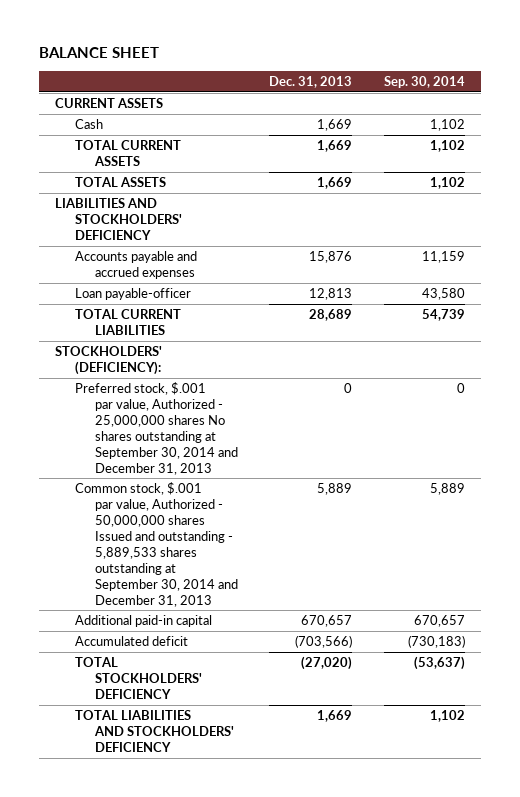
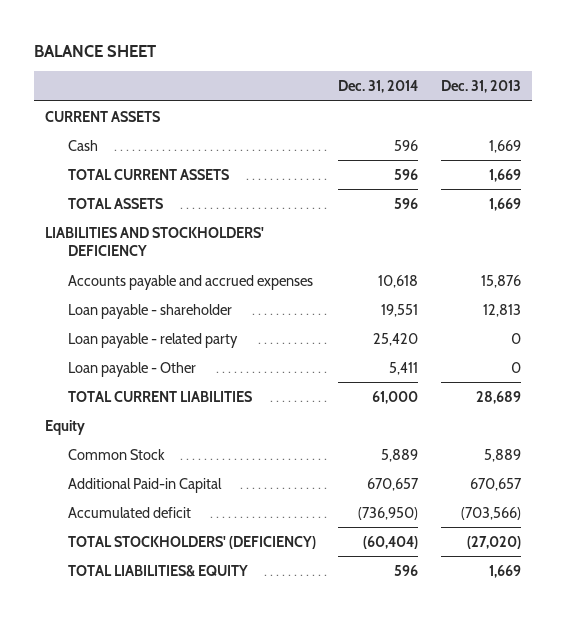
- | Dec. 31, 2013 | Sep. 30, 2014
+ | Dec. 31, 2014 | Dec. 31, 2013
- Loan payable-officer | 12,813 | 43,580
+ Loan payable - shareholder | 19,551 | 12,813
+ Loan payable - related party | 25,420 | 0
+ Loan payable - Other | 5,411 | 0
- STOCKHOLDERS' (DEFICIENCY):
- Preferred stock, $.001 par value, Authorized - 25,000,000 shares No shares outstanding at September 30, 2014 and December 31, 2013 | 0 | 0
- Common stock, $.001 par value, Authorized - 50,000,000 shares Issued and outstanding - 5,889,533 shares outstanding at September 30, 2014 and December 31, 2013 | 5,889 | 5,889
- Additional paid-in capital | 670,657 | 670,657
+ Equity
+ Common Stock | 5,889 | 5,889
+ Additional Paid-in Capital | 670,657 | 670,657
- TOTAL STOCKHOLDERS' DEFICIENCY | (27,020) | (53,637)
- TOTAL LIABILITIES AND STOCKHOLDERS' DEFICIENCY | 1,669 | 1,102
+ TOTAL STOCKHOLDERS' (DEFICIENCY) | (60,404) | (27,020)
+ TOTAL LIABILITIES& EQUITY | 596 | 1,669

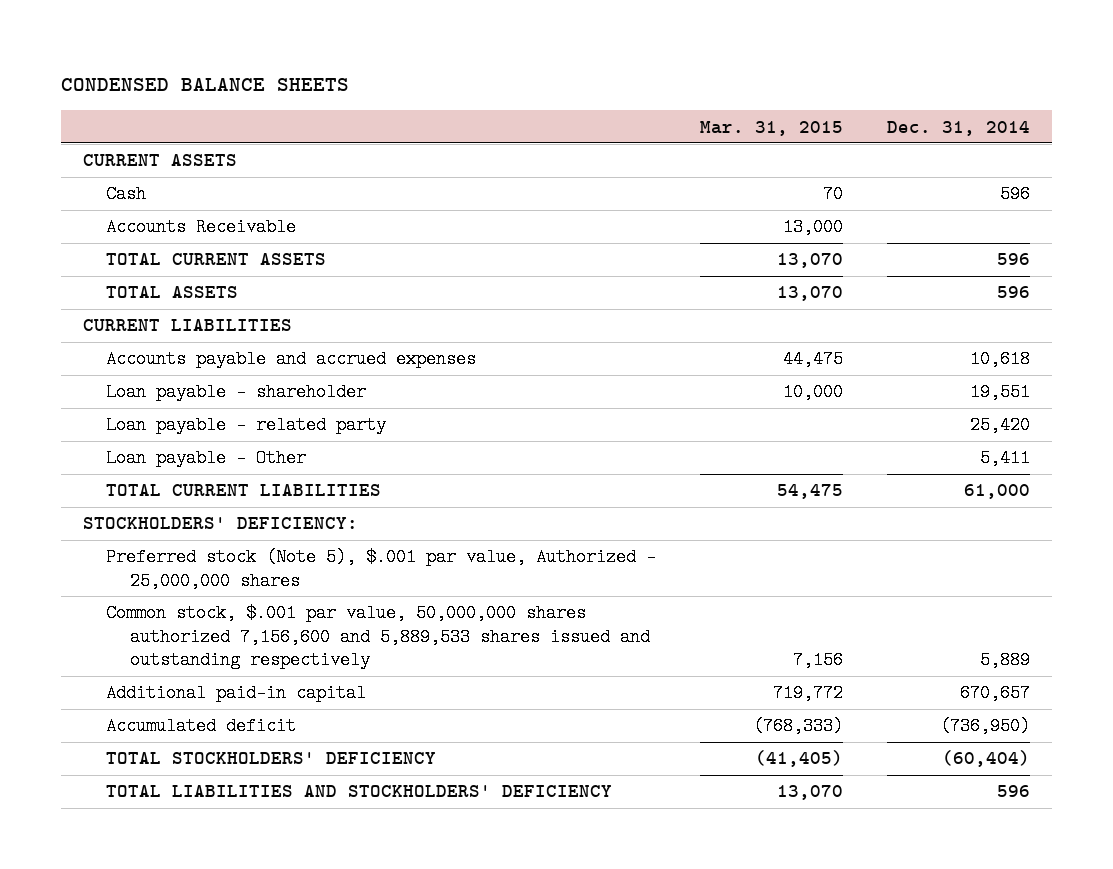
- BALANCE SHEET
+ CONDENSED BALANCE SHEETS
- | Dec. 31, 2014 | Dec. 31, 2013
+ | Mar. 31, 2015 | Dec. 31, 2014
+ Accounts Receivable | 13,000 |
- LIABILITIES AND STOCKHOLDERS' DEFICIENCY
+ CURRENT LIABILITIES
- Equity
- Common Stock | 5,889 | 5,889
- Additional Paid-in Capital | 670,657 | 670,657
+ STOCKHOLDERS' DEFICIENCY:
+ Preferred stock (Note 5), $.001 par value, Authorized - 25,000,000 shares
+ Common stock, $.001 par value, 50,000,000 shares authorized 7,156,600 and 5,889,533 shares issued and outstanding respectively | 7,156 | 5,889
+ Additional paid-in capital | 719,772 | 670,657
- TOTAL STOCKHOLDERS' (DEFICIENCY) | (60,404) | (27,020)
- TOTAL LIABILITIES& EQUITY | 596 | 1,669
+ TOTAL STOCKHOLDERS' DEFICIENCY | (41,405) | (60,404)
+ TOTAL LIABILITIES AND STOCKHOLDERS' DEFICIENCY | 13,070 | 596

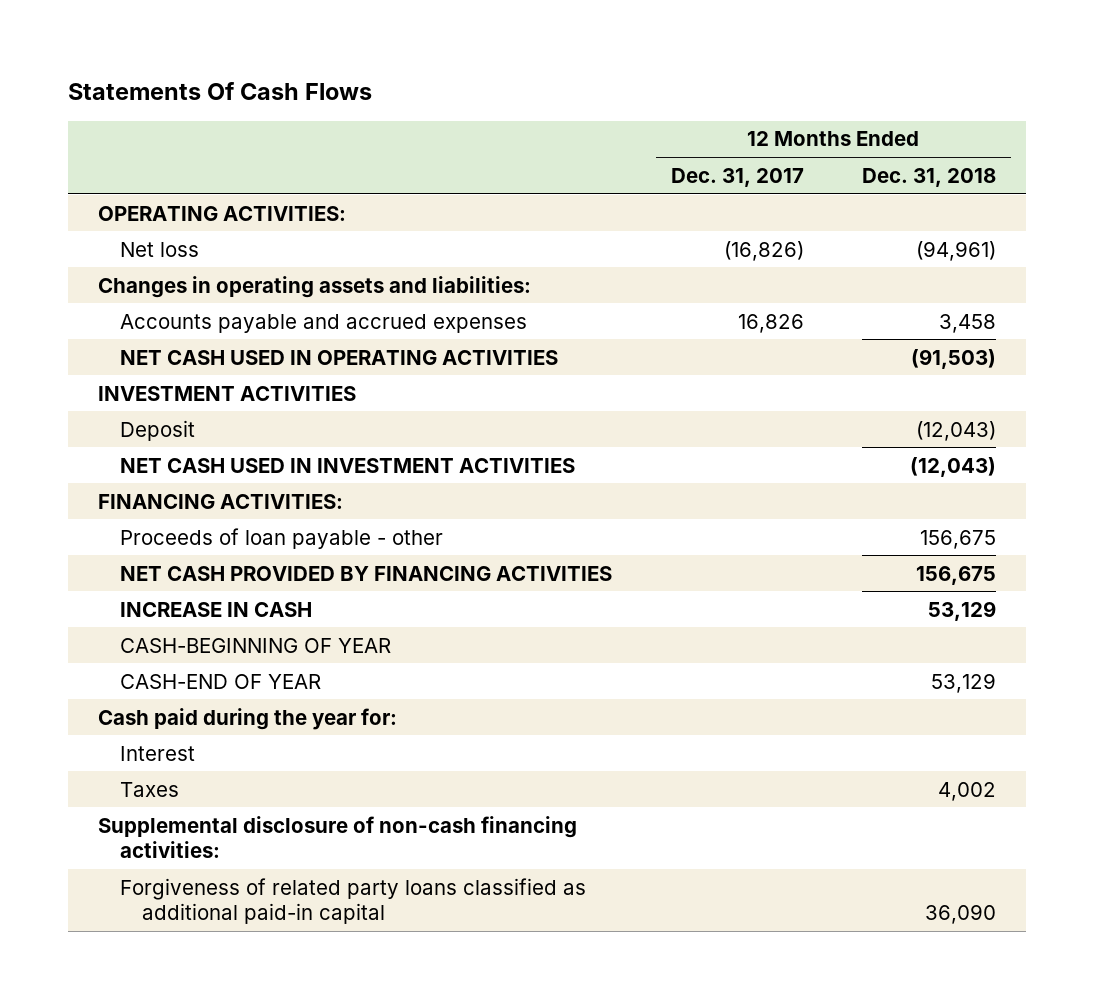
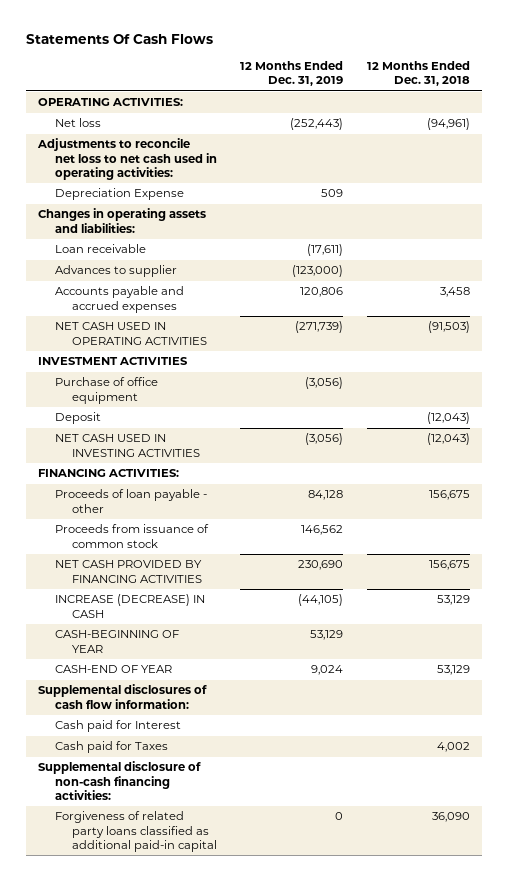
- | 12 Months Ended Dec. 31, 2017 | 12 Months Ended Dec. 31, 2018
+ | 12 Months Ended Dec. 31, 2019 | 12 Months Ended Dec. 31, 2018
+ Adjustments to reconcile net loss to net cash used in operating activities:
+ Depreciation Expense | 509 |
+ Loan receivable | (17,611) |
+ Advances to supplier | (123,000) |
+ Purchase of office equipment | (3,056) |
- NET CASH USED IN INVESTMENT ACTIVITIES | | (12,043)
+ NET CASH USED IN INVESTING ACTIVITIES | (3,056) | (12,043)
+ Proceeds from issuance of common stock | 146,562 |
- INCREASE IN CASH | | 53,129
+ INCREASE (DECREASE) IN CASH | (44,105) | 53,129
- Cash paid during the year for:
- Interest
- Taxes | | 4,002
+ Supplemental disclosures of cash flow information:
+ Cash paid for Interest
+ Cash paid for Taxes | | 4,002

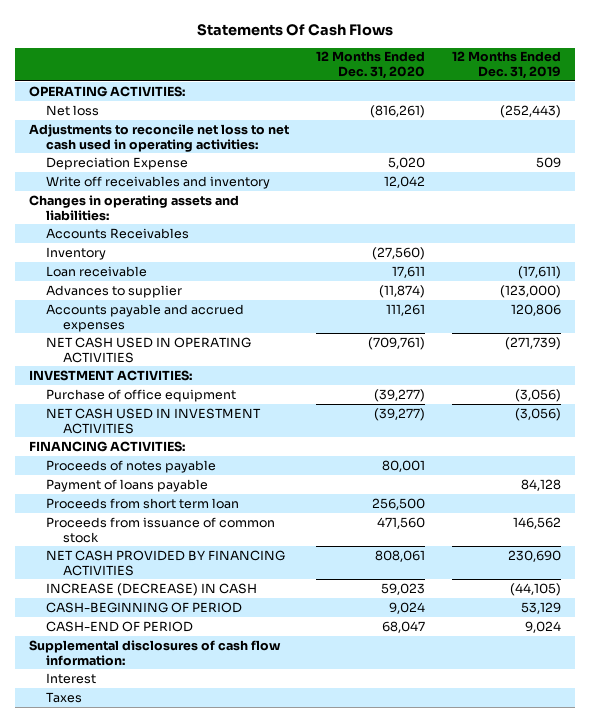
- | 12 Months Ended Dec. 31, 2019 | 12 Months Ended Dec. 31, 2018
+ | 12 Months Ended Dec. 31, 2020 | 12 Months Ended Dec. 31, 2019
+ Write off receivables and inventory | 12,042 |
+ Accounts Receivables
+ Inventory | (27,560) |
- INVESTMENT ACTIVITIES
+ INVESTMENT ACTIVITIES:
- Deposit | | (12,043)
- NET CASH USED IN INVESTING ACTIVITIES | (3,056) | (12,043)
+ NET CASH USED IN INVESTMENT ACTIVITIES | (39,277) | (3,056)
- Proceeds of loan payable - other | 84,128 | 156,675
+ Proceeds of notes payable | 80,001 |
+ Payment of loans payable | | 84,128
+ Proceeds from short term loan | 256,500 |
- CASH-BEGINNING OF YEAR | 53,129 |
- CASH-END OF YEAR | 9,024 | 53,129
+ CASH-BEGINNING OF PERIOD | 9,024 | 53,129
+ CASH-END OF PERIOD | 68,047 | 9,024
- Cash paid for Interest
- Cash paid for Taxes | | 4,002
- Supplemental disclosure of non-cash financing activities:
- Forgiveness of related party loans classified as additional paid-in capital | 0 | 36,090
+ Interest
+ Taxes

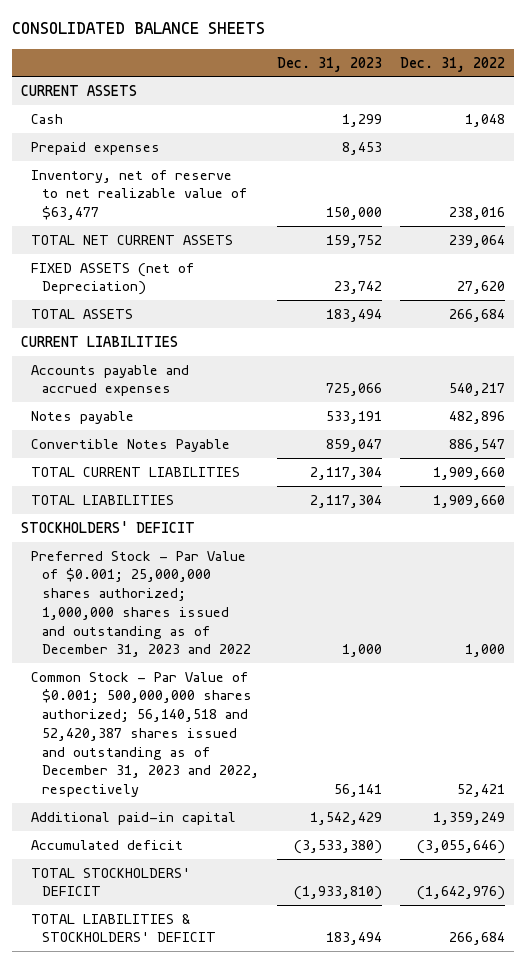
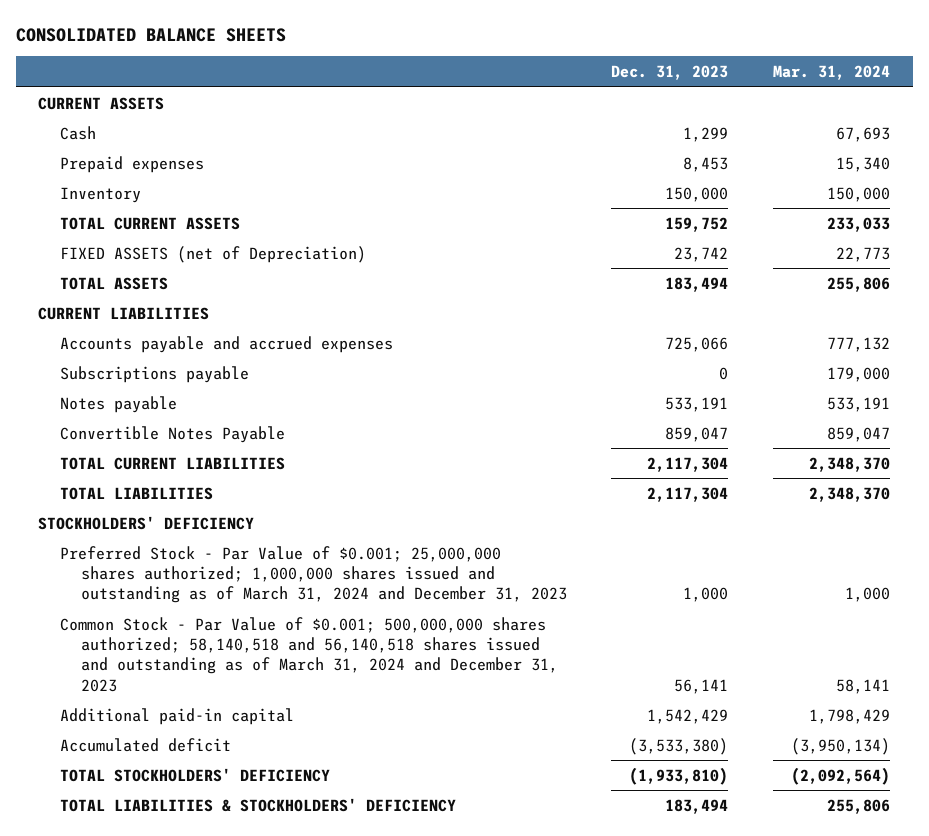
- | Dec. 31, 2023 | Dec. 31, 2022
+ | Dec. 31, 2023 | Mar. 31, 2024
- Inventory, net of reserve to net realizable value of $63,477 | 150,000 | 238,016
- TOTAL NET CURRENT ASSETS | 159,752 | 239,064
+ Inventory | 150,000 | 150,000
+ TOTAL CURRENT ASSETS | 159,752 | 233,033
+ Subscriptions payable | 0 | 179,000
- STOCKHOLDERS' DEFICIT
- Preferred Stock - Par Value of $0.001; 25,000,000 shares authorized; 1,000,000 shares issued and outstanding as of December 31, 2023 and 2022 | 1,000 | 1,000
- Common Stock - Par Value of $0.001; 500,000,000 shares authorized; 56,140,518 and 52,420,387 shares issued and outstanding as of December 31, 2023 and 2022, respectively | 56,141 | 52,421
+ STOCKHOLDERS' DEFICIENCY
+ Preferred Stock - Par Value of $0.001; 25,000,000 shares authorized; 1,000,000 shares issued and outstanding as of March 31, 2024 and December 31, 2023 | 1,000 | 1,000
+ Common Stock - Par Value of $0.001; 500,000,000 shares authorized; 58,140,518 and 56,140,518 shares issued and outstanding as of March 31, 2024 and December 31, 2023 | 56,141 | 58,141
- TOTAL STOCKHOLDERS' DEFICIT | (1,933,810) | (1,642,976)
- TOTAL LIABILITIES & STOCKHOLDERS' DEFICIT | 183,494 | 266,684
+ TOTAL STOCKHOLDERS' DEFICIENCY | (1,933,810) | (2,092,564)
+ TOTAL LIABILITIES & STOCKHOLDERS' DEFICIENCY | 183,494 | 255,806

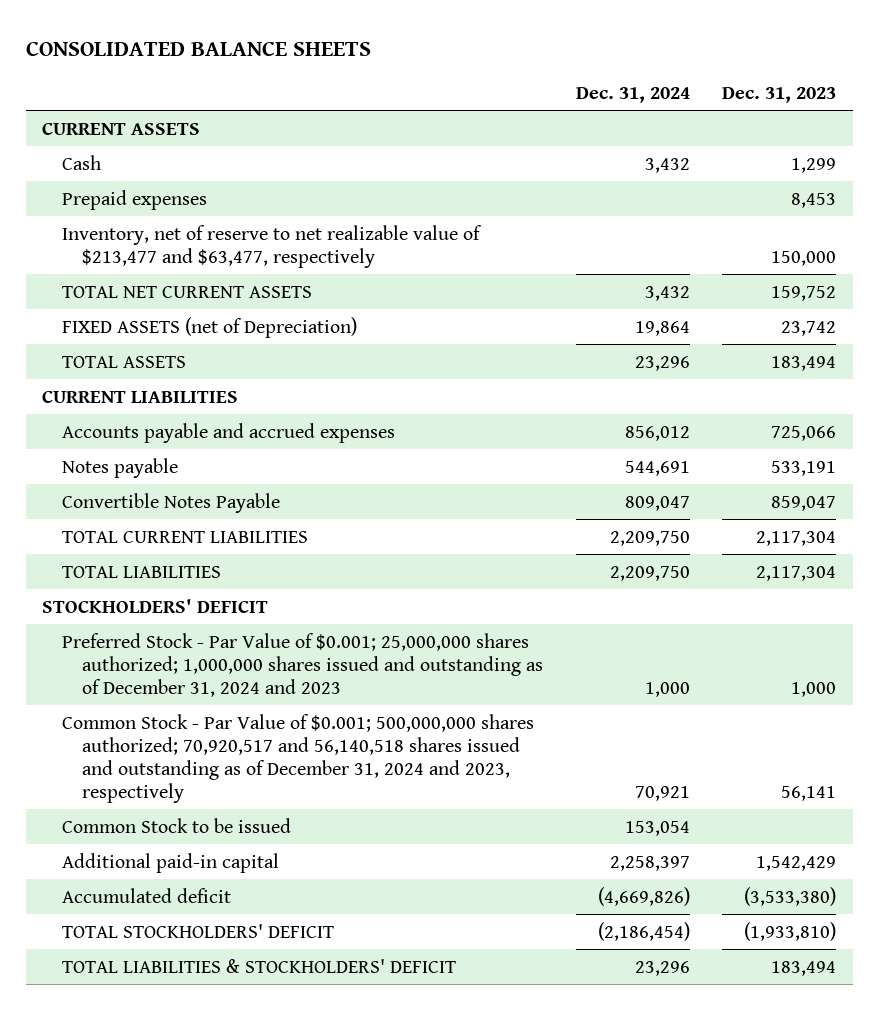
- | Dec. 31, 2023 | Mar. 31, 2024
+ | Dec. 31, 2024 | Dec. 31, 2023
- Inventory | 150,000 | 150,000
- TOTAL CURRENT ASSETS | 159,752 | 233,033
+ Inventory, net of reserve to net realizable value of $213,477 and $63,477, respectively | | 150,000
+ TOTAL NET CURRENT ASSETS | 3,432 | 159,752
- Subscriptions payable | 0 | 179,000
- STOCKHOLDERS' DEFICIENCY
- Preferred Stock - Par Value of $0.001; 25,000,000 shares authorized; 1,000,000 shares issued and outstanding as of March 31, 2024 and December 31, 2023 | 1,000 | 1,000
- Common Stock - Par Value of $0.001; 500,000,000 shares authorized; 58,140,518 and 56,140,518 shares issued and outstanding as of March 31, 2024 and December 31, 2023 | 56,141 | 58,141
+ STOCKHOLDERS' DEFICIT
+ Preferred Stock - Par Value of $0.001; 25,000,000 shares authorized; 1,000,000 shares issued and outstanding as of December 31, 2024 and 2023 | 1,000 | 1,000
+ Common Stock - Par Value of $0.001; 500,000,000 shares authorized; 70,920,517 and 56,140,518 shares issued and outstanding as of December 31, 2024 and 2023, respectively | 70,921 | 56,141
+ Common Stock to be issued | 153,054 |
- TOTAL STOCKHOLDERS' DEFICIENCY | (1,933,810) | (2,092,564)
- TOTAL LIABILITIES & STOCKHOLDERS' DEFICIENCY | 183,494 | 255,806
+ TOTAL STOCKHOLDERS' DEFICIT | (2,186,454) | (1,933,810)
+ TOTAL LIABILITIES & STOCKHOLDERS' DEFICIT | 23,296 | 183,494

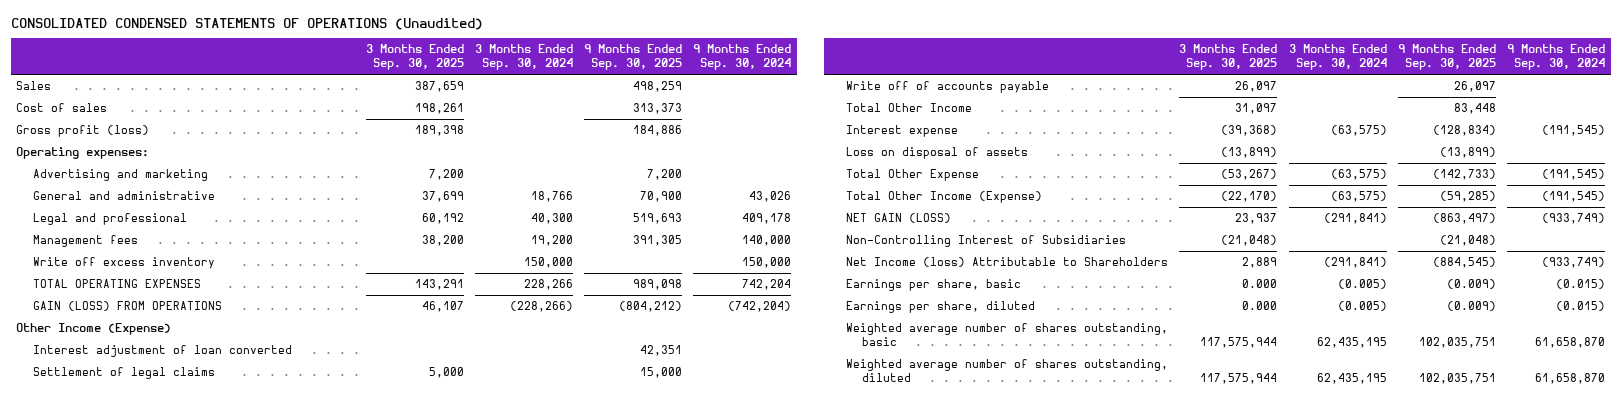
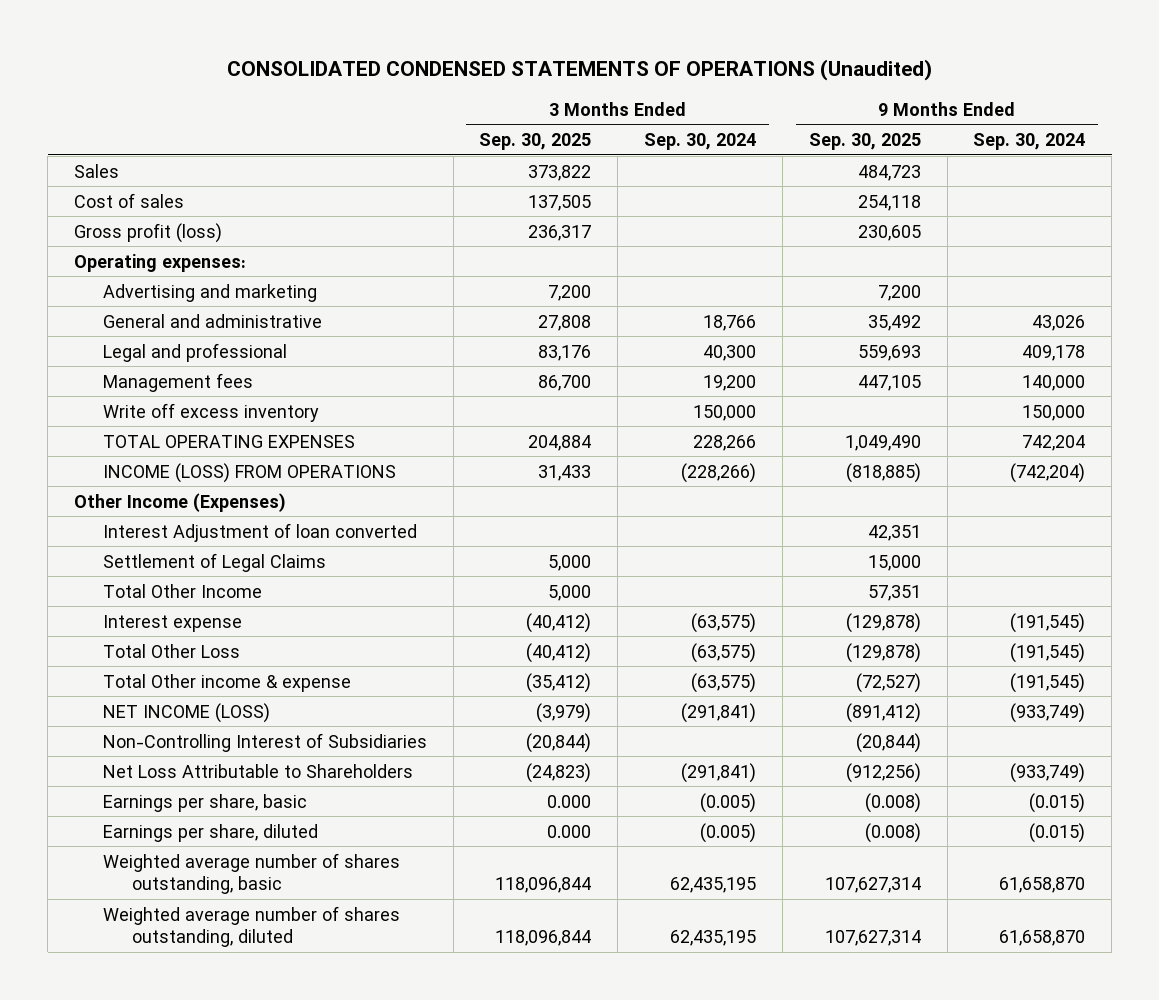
- Sales | 387,659 | | 498,259 |
- Cost of sales | 198,261 | | 313,373 |
- Gross profit (loss) | 189,398 | | 184,886 |
+ Sales | 373,822 | | 484,723 |
+ Cost of sales | 137,505 | | 254,118 |
+ Gross profit (loss) | 236,317 | | 230,605 |
- General and administrative | 37,699 | 18,766 | 70,900 | 43,026
- Legal and professional | 60,192 | 40,300 | 519,693 | 409,178
- Management fees | 38,200 | 19,200 | 391,305 | 140,000
+ General and administrative | 27,808 | 18,766 | 35,492 | 43,026
+ Legal and professional | 83,176 | 40,300 | 559,693 | 409,178
+ Management fees | 86,700 | 19,200 | 447,105 | 140,000
- TOTAL OPERATING EXPENSES | 143,291 | 228,266 | 989,098 | 742,204
- GAIN (LOSS) FROM OPERATIONS | 46,107 | (228,266) | (804,212) | (742,204)
- Other Income (Expense)
- Interest adjustment of loan converted | | | 42,351 |
- Settlement of legal claims | 5,000 | | 15,000 |
- Write off of accounts payable | 26,097 | | 26,097 |
- Total Other Income | 31,097 | | 83,448 |
- Interest expense | (39,368) | (63,575) | (128,834) | (191,545)
- Loss on disposal of assets | (13,899) | | (13,899) |
- Total Other Expense | (53,267) | (63,575) | (142,733) | (191,545)
- Total Other Income (Expense) | (22,170) | (63,575) | (59,285) | (191,545)
- NET GAIN (LOSS) | 23,937 | (291,841) | (863,497) | (933,749)
- Non-Controlling Interest of Subsidiaries | (21,048) | | (21,048) |
- Net Income (loss) Attributable to Shareholders | 2,889 | (291,841) | (884,545) | (933,749)
- Earnings per share, basic | 0.000 | (0.005) | (0.009) | (0.015)
- Earnings per share, diluted | 0.000 | (0.005) | (0.009) | (0.015)
- Weighted average number of shares outstanding, basic | 117,575,944 | 62,435,195 | 102,035,751 | 61,658,870
- Weighted average number of shares outstanding, diluted | 117,575,944 | 62,435,195 | 102,035,751 | 61,658,870
+ TOTAL OPERATING EXPENSES | 204,884 | 228,266 | 1,049,490 | 742,204
+ INCOME (LOSS) FROM OPERATIONS | 31,433 | (228,266) | (818,885) | (742,204)
+ Other Income (Expenses)
+ Interest Adjustment of loan converted | | | 42,351 |
+ Settlement of Legal Claims | 5,000 | | 15,000 |
+ Total Other Income | 5,000 | | 57,351 |
+ Interest expense | (40,412) | (63,575) | (129,878) | (191,545)
+ Total Other Loss | (40,412) | (63,575) | (129,878) | (191,545)
+ Total Other income & expense | (35,412) | (63,575) | (72,527) | (191,545)
+ NET INCOME (LOSS) | (3,979) | (291,841) | (891,412) | (933,749)
+ Non-Controlling Interest of Subsidiaries | (20,844) | | (20,844) |
+ Net Loss Attributable to Shareholders | (24,823) | (291,841) | (912,256) | (933,749)
+ Earnings per share, basic | 0.000 | (0.005) | (0.008) | (0.015)
+ Earnings per share, diluted | 0.000 | (0.005) | (0.008) | (0.015)
+ Weighted average number of shares outstanding, basic | 118,096,844 | 62,435,195 | 107,627,314 | 61,658,870
+ Weighted average number of shares outstanding, diluted | 118,096,844 | 62,435,195 | 107,627,314 | 61,658,870

